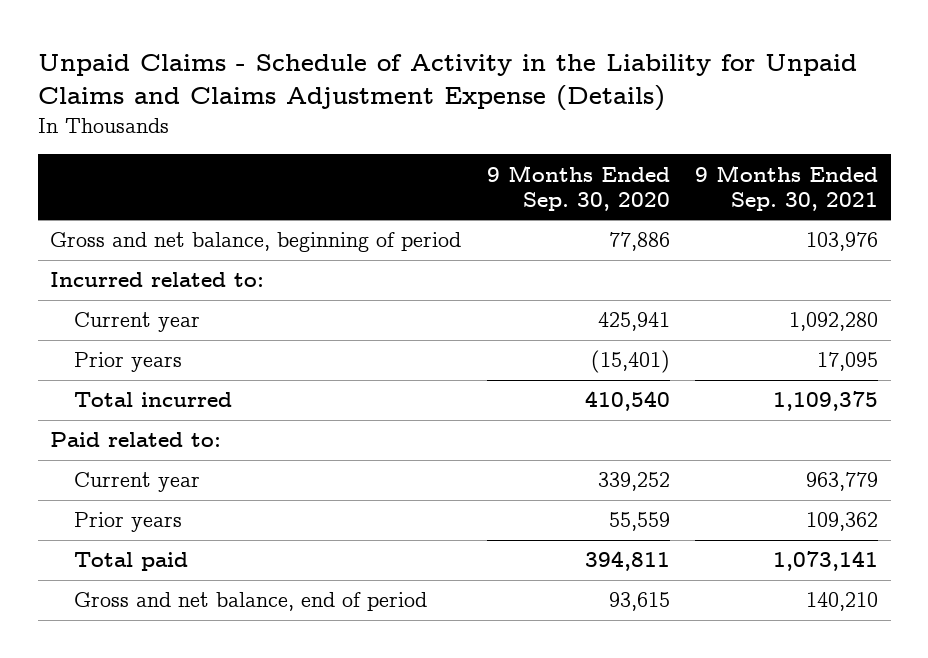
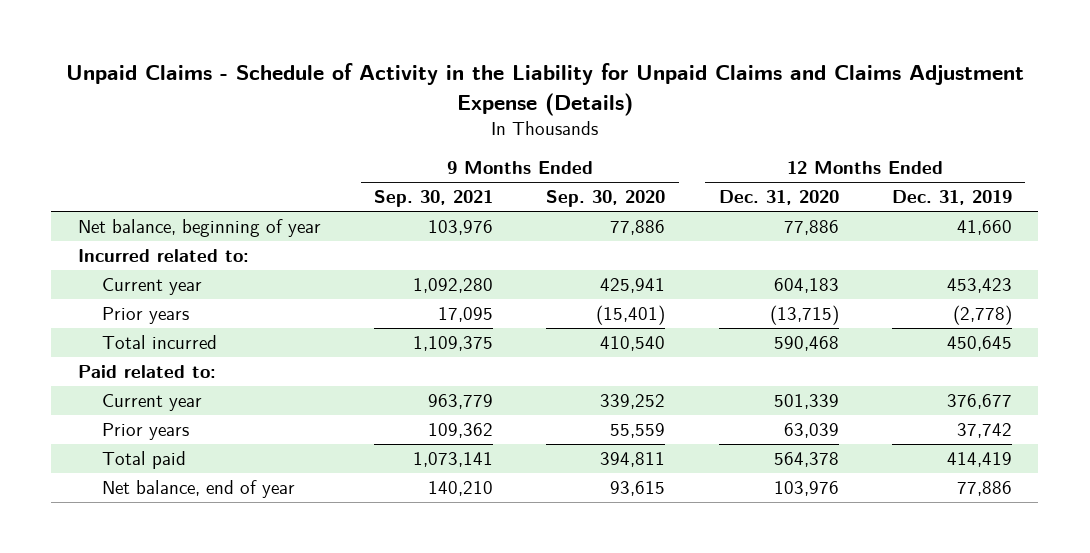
- | 9 Months Ended Sep. 30, 2020 | 9 Months Ended Sep. 30, 2021
+ | 9 Months Ended Sep. 30, 2021 | 9 Months Ended Sep. 30, 2020 | 12 Months Ended Dec. 31, 2020 | 12 Months Ended Dec. 31, 2019
- Gross and net balance, beginning of period | 77,886 | 103,976
+ Net balance, beginning of year | 103,976 | 77,886 | 77,886 | 41,660
- Gross and net balance, end of period | 93,615 | 140,210
+ Net balance, end of year | 140,210 | 93,615 | 103,976 | 77,886

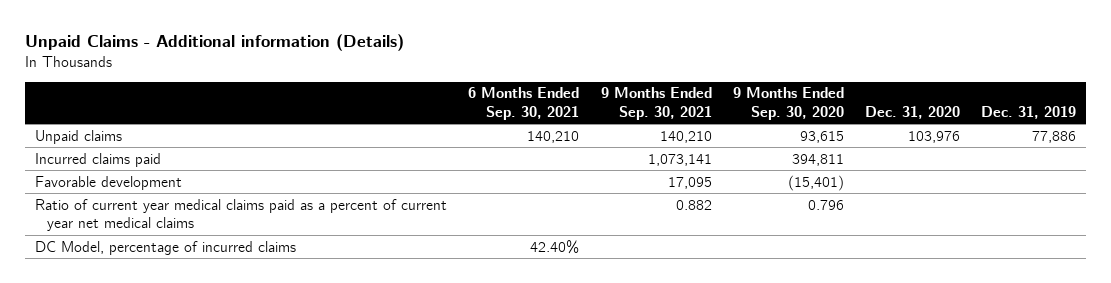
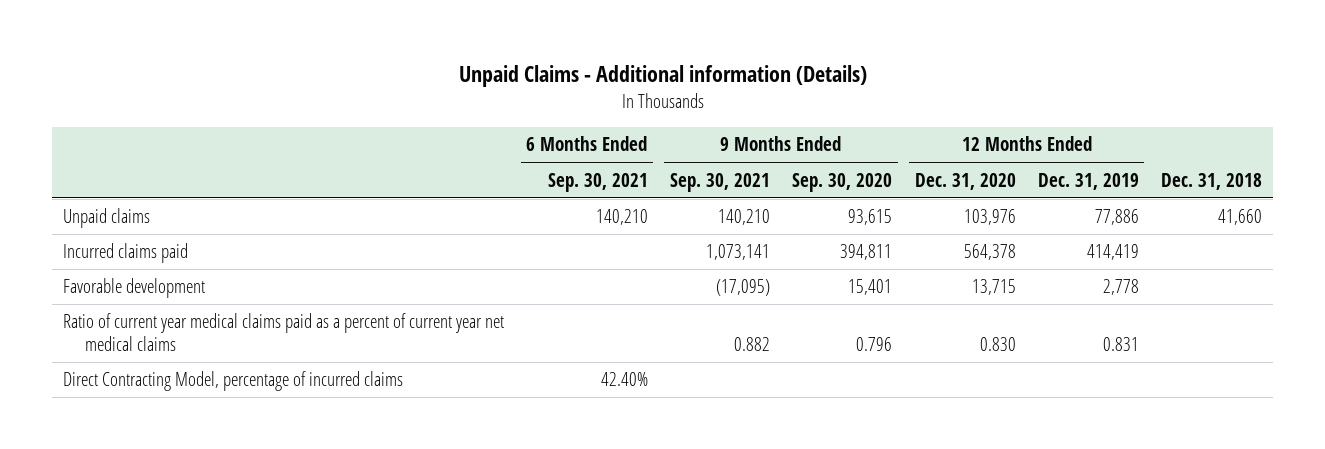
- | 6 Months Ended Sep. 30, 2021 | 9 Months Ended Sep. 30, 2021 | 9 Months Ended Sep. 30, 2020 | Dec. 31, 2020 | Dec. 31, 2019
+ | 6 Months Ended Sep. 30, 2021 | 9 Months Ended Sep. 30, 2021 | 9 Months Ended Sep. 30, 2020 | 12 Months Ended Dec. 31, 2020 | 12 Months Ended Dec. 31, 2019 | Dec. 31, 2018
- Favorable development | | 17,095 | (15,401) | |
+ Favorable development | | (17,095) | 15,401 | 13,715 | 2,778 |
- DC Model, percentage of incurred claims | 42.40% | | | |
+ Direct Contracting Model, percentage of incurred claims | 42.40% | | | | |

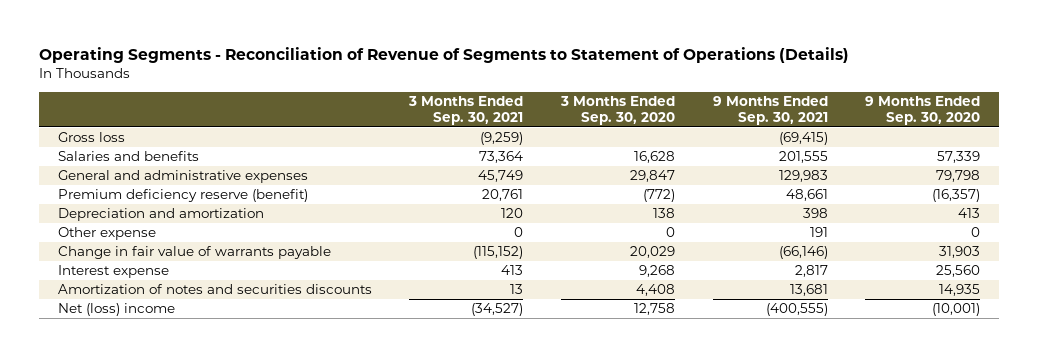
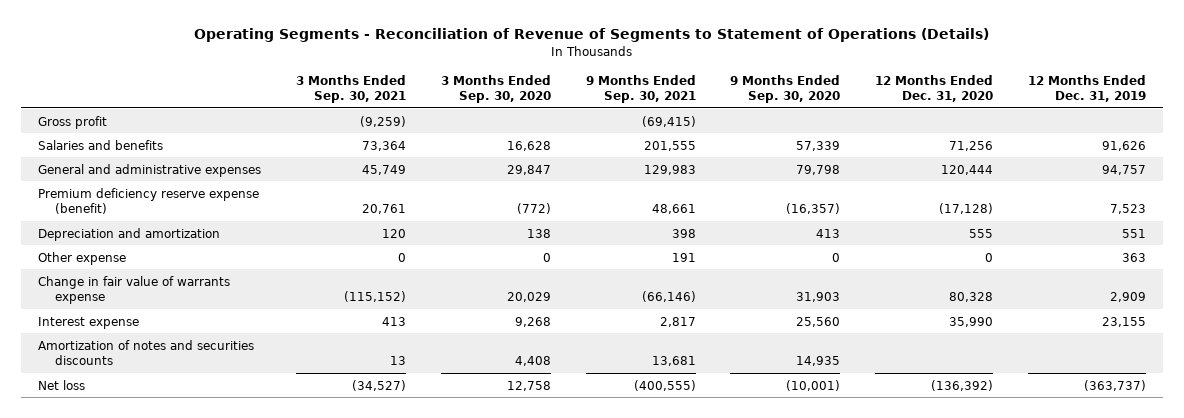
- | 3 Months Ended Sep. 30, 2021 | 3 Months Ended Sep. 30, 2020 | 9 Months Ended Sep. 30, 2021 | 9 Months Ended Sep. 30, 2020
+ | 3 Months Ended Sep. 30, 2021 | 3 Months Ended Sep. 30, 2020 | 9 Months Ended Sep. 30, 2021 | 9 Months Ended Sep. 30, 2020 | 12 Months Ended Dec. 31, 2020 | 12 Months Ended Dec. 31, 2019
- Gross loss | (9,259) | | (69,415) |
+ Gross profit | (9,259) | | (69,415) | | |
- Premium deficiency reserve (benefit) | 20,761 | (772) | 48,661 | (16,357)
+ Premium deficiency reserve expense (benefit) | 20,761 | (772) | 48,661 | (16,357) | (17,128) | 7,523
- Change in fair value of warrants payable | (115,152) | 20,029 | (66,146) | 31,903
+ Change in fair value of warrants expense | (115,152) | 20,029 | (66,146) | 31,903 | 80,328 | 2,909
- Net (loss) income | (34,527) | 12,758 | (400,555) | (10,001)
+ Net loss | (34,527) | 12,758 | (400,555) | (10,001) | (136,392) | (363,737)

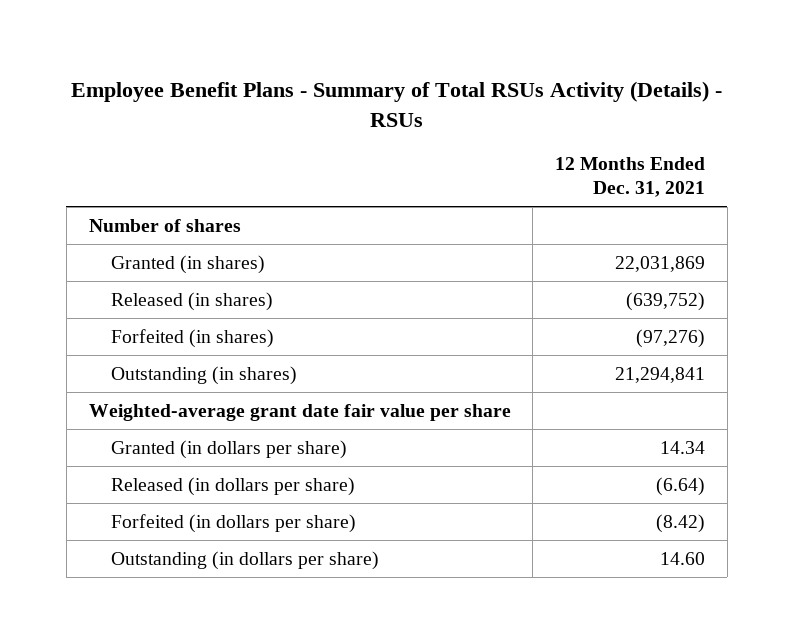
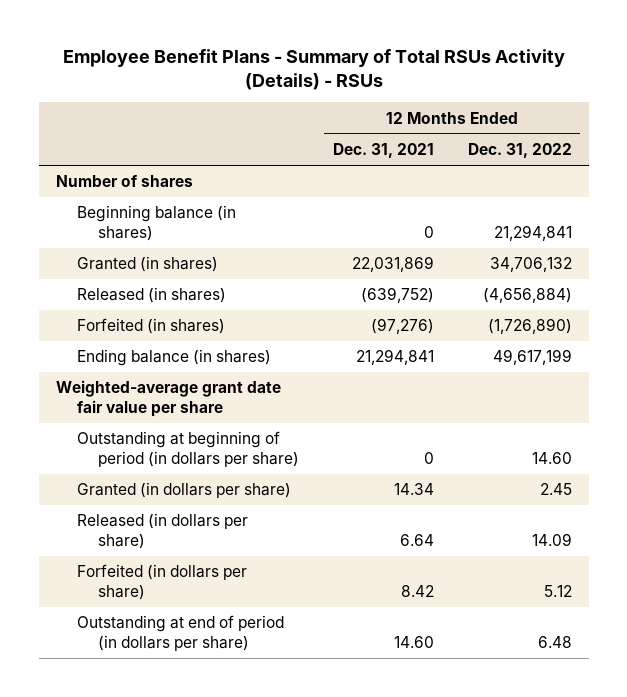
- | 12 Months Ended Dec. 31, 2021
+ | 12 Months Ended Dec. 31, 2021 | 12 Months Ended Dec. 31, 2022
+ Beginning balance (in shares) | 0 | 21,294,841
- Outstanding (in shares) | 21,294,841
+ Ending balance (in shares) | 21,294,841 | 49,617,199
+ Outstanding at beginning of period (in dollars per share) | 0 | 14.60
- Released (in dollars per share) | (6.64)
- Forfeited (in dollars per share) | (8.42)
- Outstanding (in dollars per share) | 14.60
+ Released (in dollars per share) | 6.64 | 14.09
+ Forfeited (in dollars per share) | 8.42 | 5.12
+ Outstanding at end of period (in dollars per share) | 14.60 | 6.48

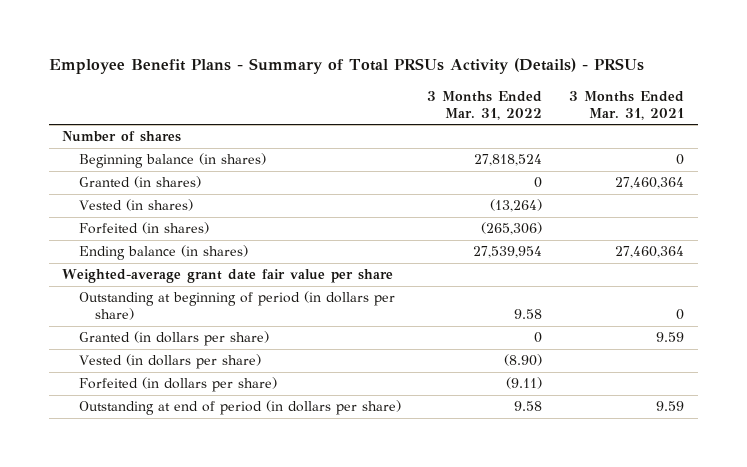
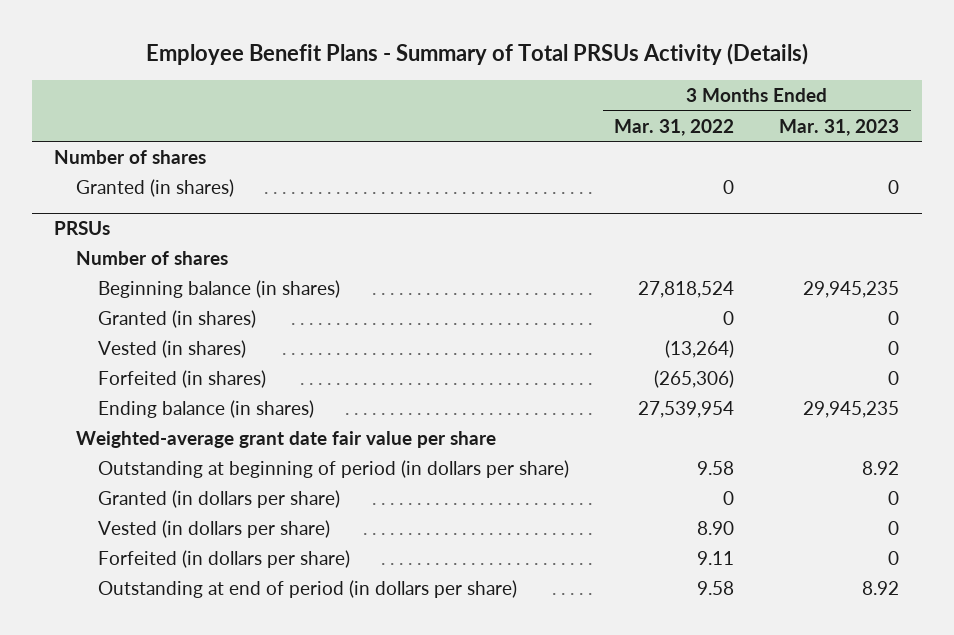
- Employee Benefit Plans - Summary of Total PRSUs Activity (Details) - PRSUs
+ Employee Benefit Plans - Summary of Total PRSUs Activity (Details)
- | 3 Months Ended Mar. 31, 2022 | 3 Months Ended Mar. 31, 2021
+ | 3 Months Ended Mar. 31, 2022 | 3 Months Ended Mar. 31, 2023
+ Granted (in shares) | 0 | 0
+ PRSUs
+ Number of shares
- Vested (in dollars per share) | (8.90) |
- Forfeited (in dollars per share) | (9.11) |
+ Vested (in dollars per share) | 8.90 | 0
+ Forfeited (in dollars per share) | 9.11 | 0

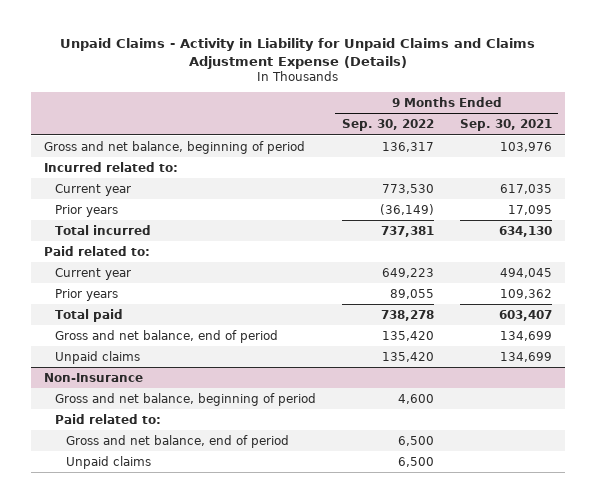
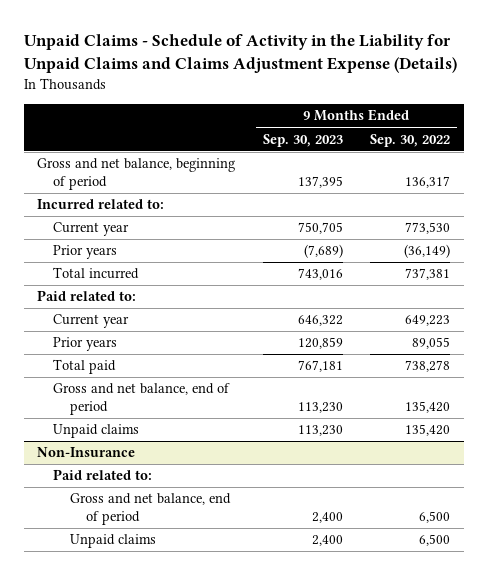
- Unpaid Claims - Activity in Liability for Unpaid Claims and Claims Adjustment Expense (Details)
+ Unpaid Claims - Schedule of Activity in the Liability for Unpaid Claims and Claims Adjustment Expense (Details)
- | 9 Months Ended Sep. 30, 2022 | 9 Months Ended Sep. 30, 2021
+ | 9 Months Ended Sep. 30, 2023 | 9 Months Ended Sep. 30, 2022
@ Non-Insurance
- Gross and net balance, beginning of period | 4,600 |

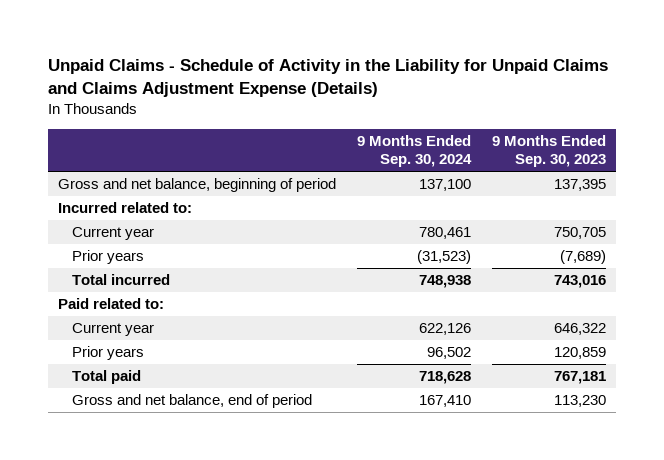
- | 9 Months Ended Sep. 30, 2023 | 9 Months Ended Sep. 30, 2022
+ | 9 Months Ended Sep. 30, 2024 | 9 Months Ended Sep. 30, 2023
- Unpaid claims | 113,230 | 135,420
- Non-Insurance
- Paid related to:
- Gross and net balance, end of period | 2,400 | 6,500
- Unpaid claims | 2,400 | 6,500

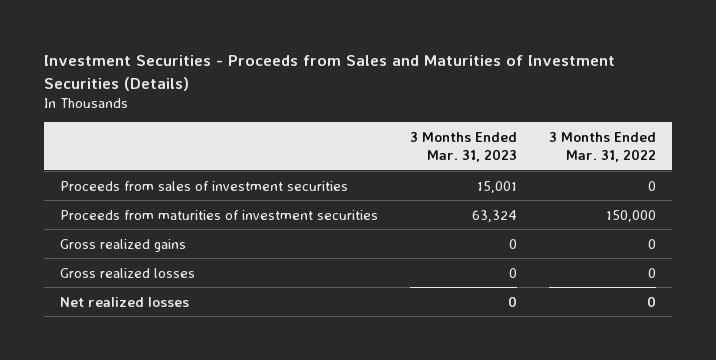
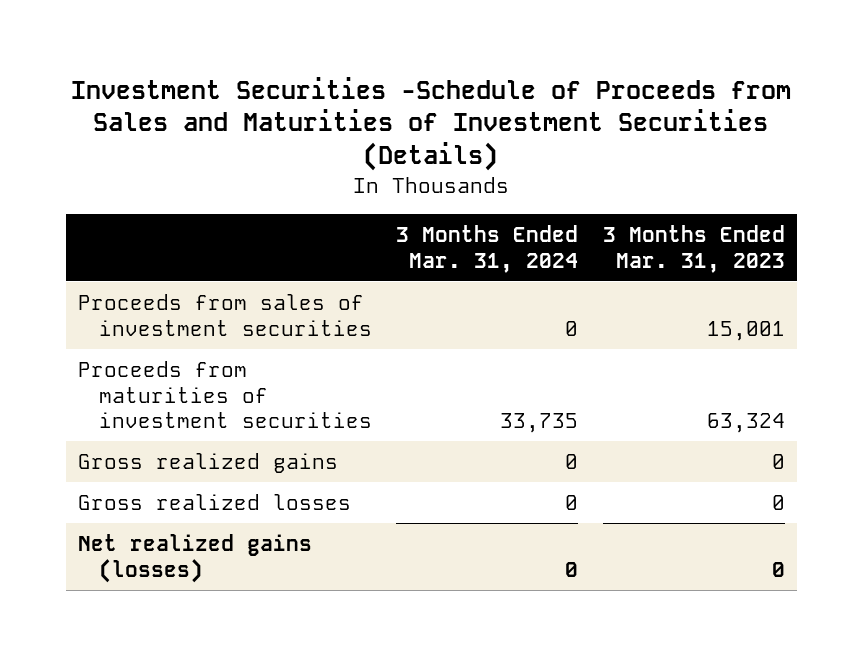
- Investment Securities - Proceeds from Sales and Maturities of Investment Securities (Details)
+ Investment Securities -Schedule of Proceeds from Sales and Maturities of Investment Securities (Details)
- | 3 Months Ended Mar. 31, 2023 | 3 Months Ended Mar. 31, 2022
+ | 3 Months Ended Mar. 31, 2024 | 3 Months Ended Mar. 31, 2023
- Net realized losses | 0 | 0
+ Net realized gains (losses) | 0 | 0

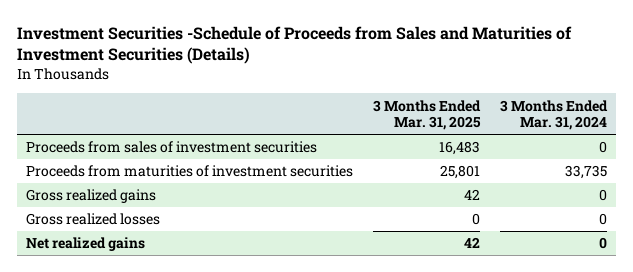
- | 3 Months Ended Mar. 31, 2024 | 3 Months Ended Mar. 31, 2023
+ | 3 Months Ended Mar. 31, 2025 | 3 Months Ended Mar. 31, 2024
- Net realized gains (losses) | 0 | 0
+ Net realized gains | 42 | 0

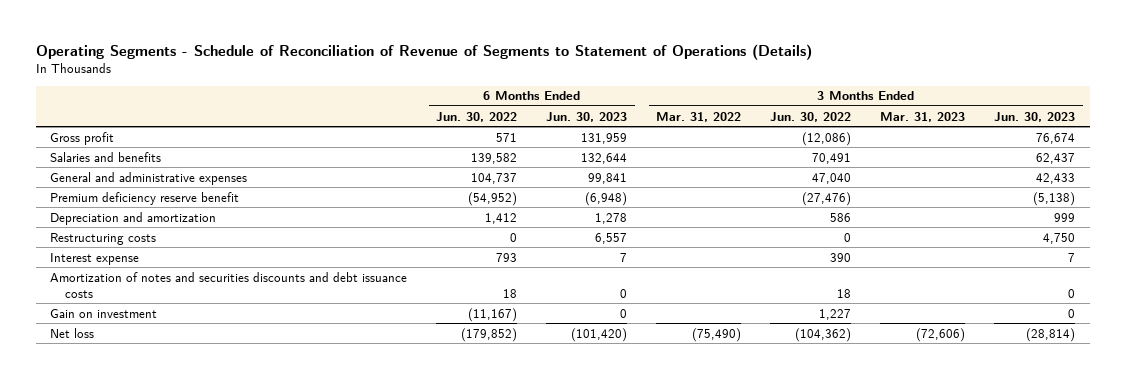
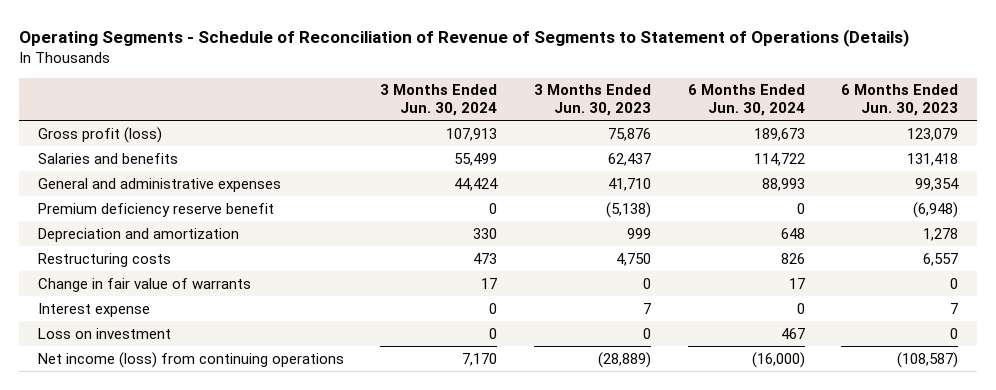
- | 6 Months Ended Jun. 30, 2022 | 6 Months Ended Jun. 30, 2023 | 3 Months Ended Mar. 31, 2022 | 3 Months Ended Jun. 30, 2022 | 3 Months Ended Mar. 31, 2023 | 3 Months Ended Jun. 30, 2023
+ | 3 Months Ended Jun. 30, 2024 | 3 Months Ended Jun. 30, 2023 | 6 Months Ended Jun. 30, 2024 | 6 Months Ended Jun. 30, 2023
- Gross profit | 571 | 131,959 | | (12,086) | | 76,674
- Salaries and benefits | 139,582 | 132,644 | | 70,491 | | 62,437
- General and administrative expenses | 104,737 | 99,841 | | 47,040 | | 42,433
+ Gross profit (loss) | 107,913 | 75,876 | 189,673 | 123,079
+ Salaries and benefits | 55,499 | 62,437 | 114,722 | 131,418
+ General and administrative expenses | 44,424 | 41,710 | 88,993 | 99,354
+ Change in fair value of warrants | 17 | 0 | 17 | 0
- Amortization of notes and securities discounts and debt issuance costs | 18 | 0 | | 18 | | 0
- Gain on investment | (11,167) | 0 | | 1,227 | | 0
- Net loss | (179,852) | (101,420) | (75,490) | (104,362) | (72,606) | (28,814)
+ Loss on investment | 0 | 0 | 467 | 0
+ Net income (loss) from continuing operations | 7,170 | (28,889) | (16,000) | (108,587)

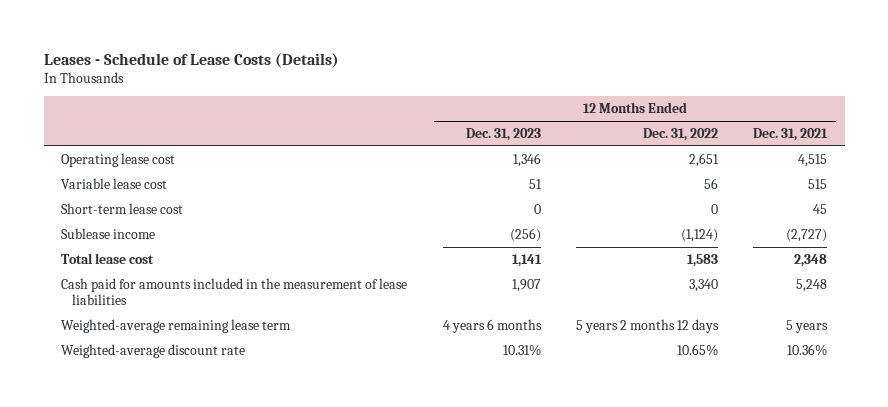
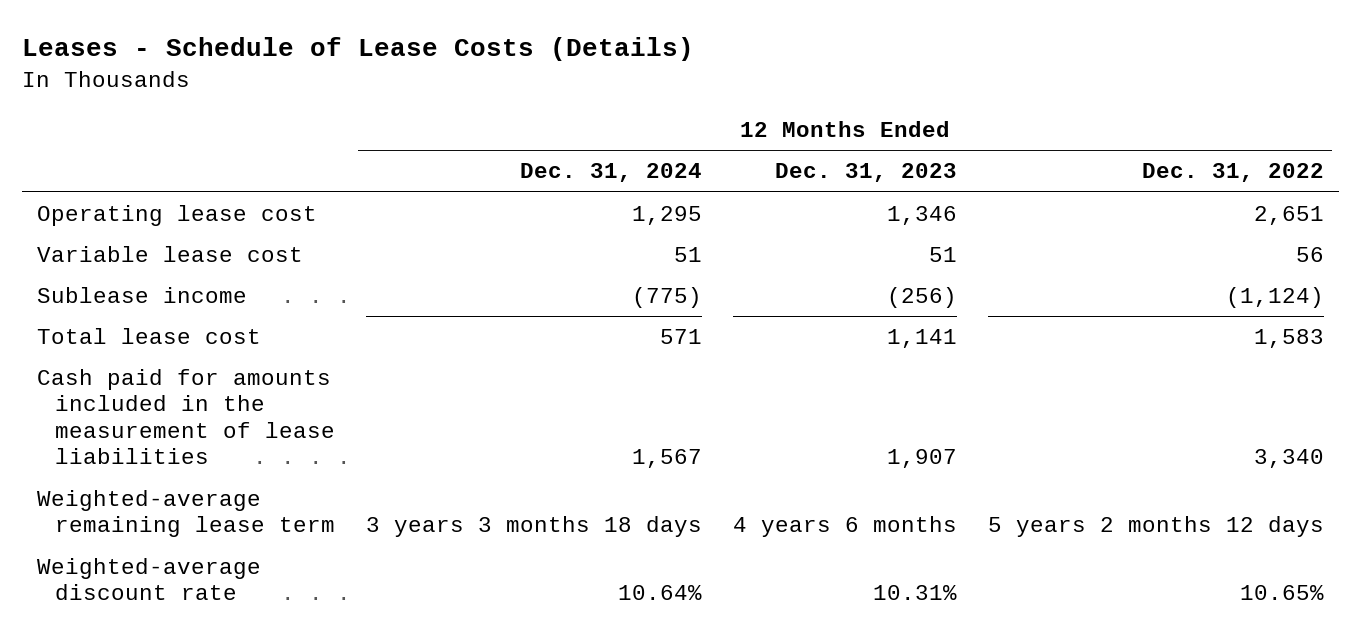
- | 12 Months Ended Dec. 31, 2023 | 12 Months Ended Dec. 31, 2022 | 12 Months Ended Dec. 31, 2021
+ | 12 Months Ended Dec. 31, 2024 | 12 Months Ended Dec. 31, 2023 | 12 Months Ended Dec. 31, 2022
- Short-term lease cost | 0 | 0 | 45

